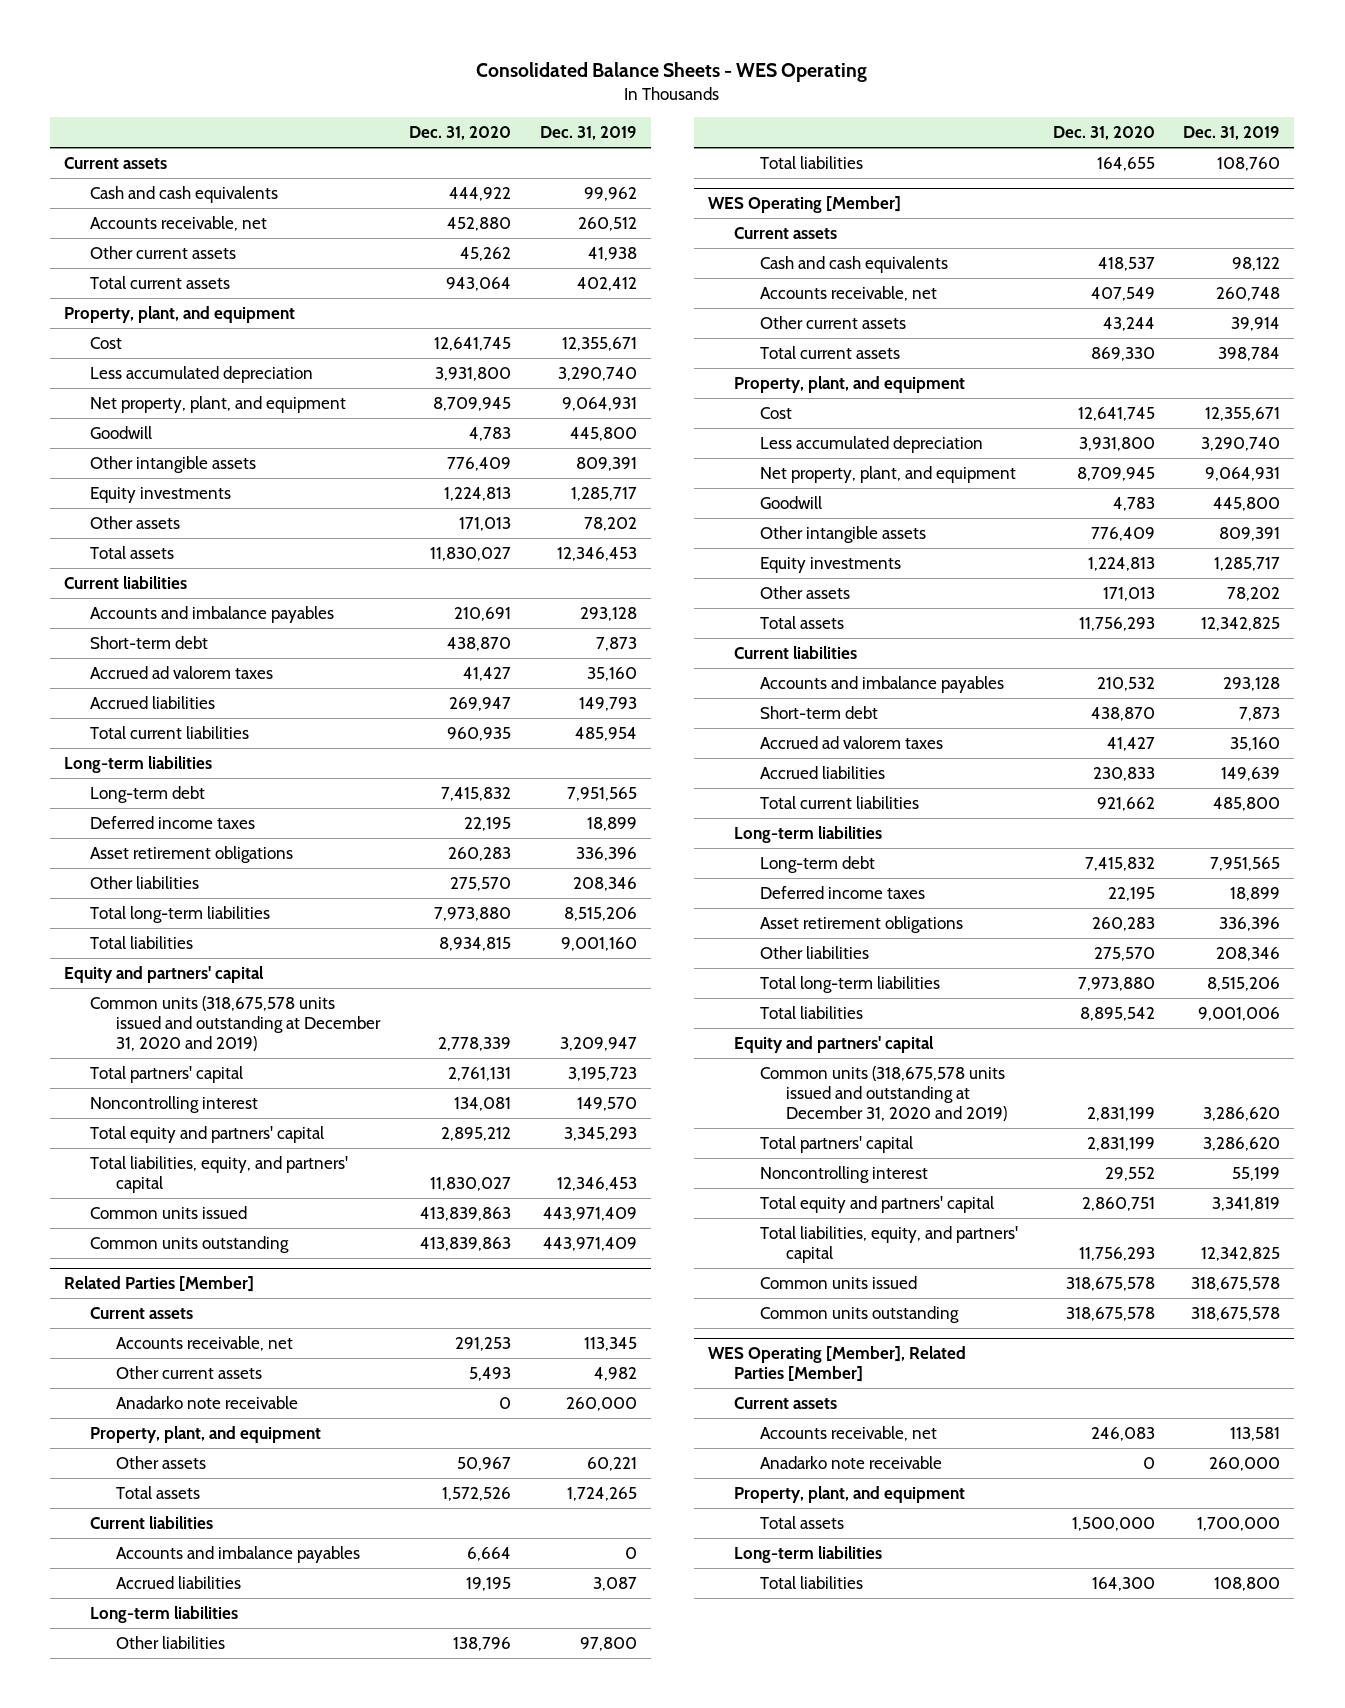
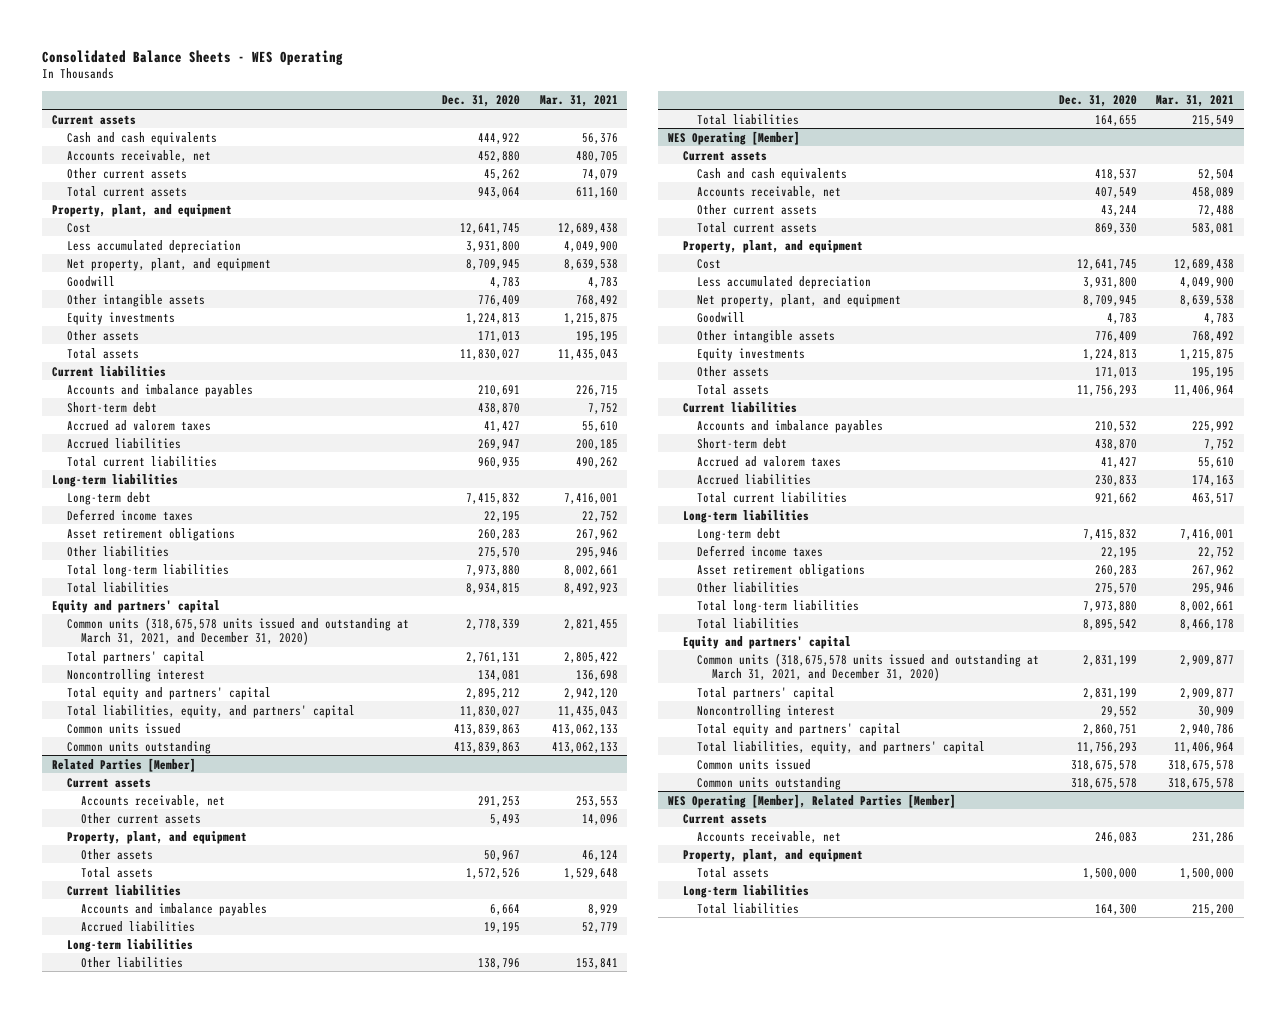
- | Dec. 31, 2020 | Dec. 31, 2019
+ | Dec. 31, 2020 | Mar. 31, 2021
- Common units (318,675,578 units issued and outstanding at December 31, 2020 and 2019) | 2,778,339 | 3,209,947
+ Common units (318,675,578 units issued and outstanding at March 31, 2021, and December 31, 2020) | 2,778,339 | 2,821,455
@ Related Parties [Member]
- Anadarko note receivable | 0 | 260,000
@ WES Operating [Member]
- Common units (318,675,578 units issued and outstanding at December 31, 2020 and 2019) | 2,831,199 | 3,286,620
+ Common units (318,675,578 units issued and outstanding at March 31, 2021, and December 31, 2020) | 2,831,199 | 2,909,877
@ WES Operating [Member], Related Parties [Member]
- Anadarko note receivable | 0 | 260,000

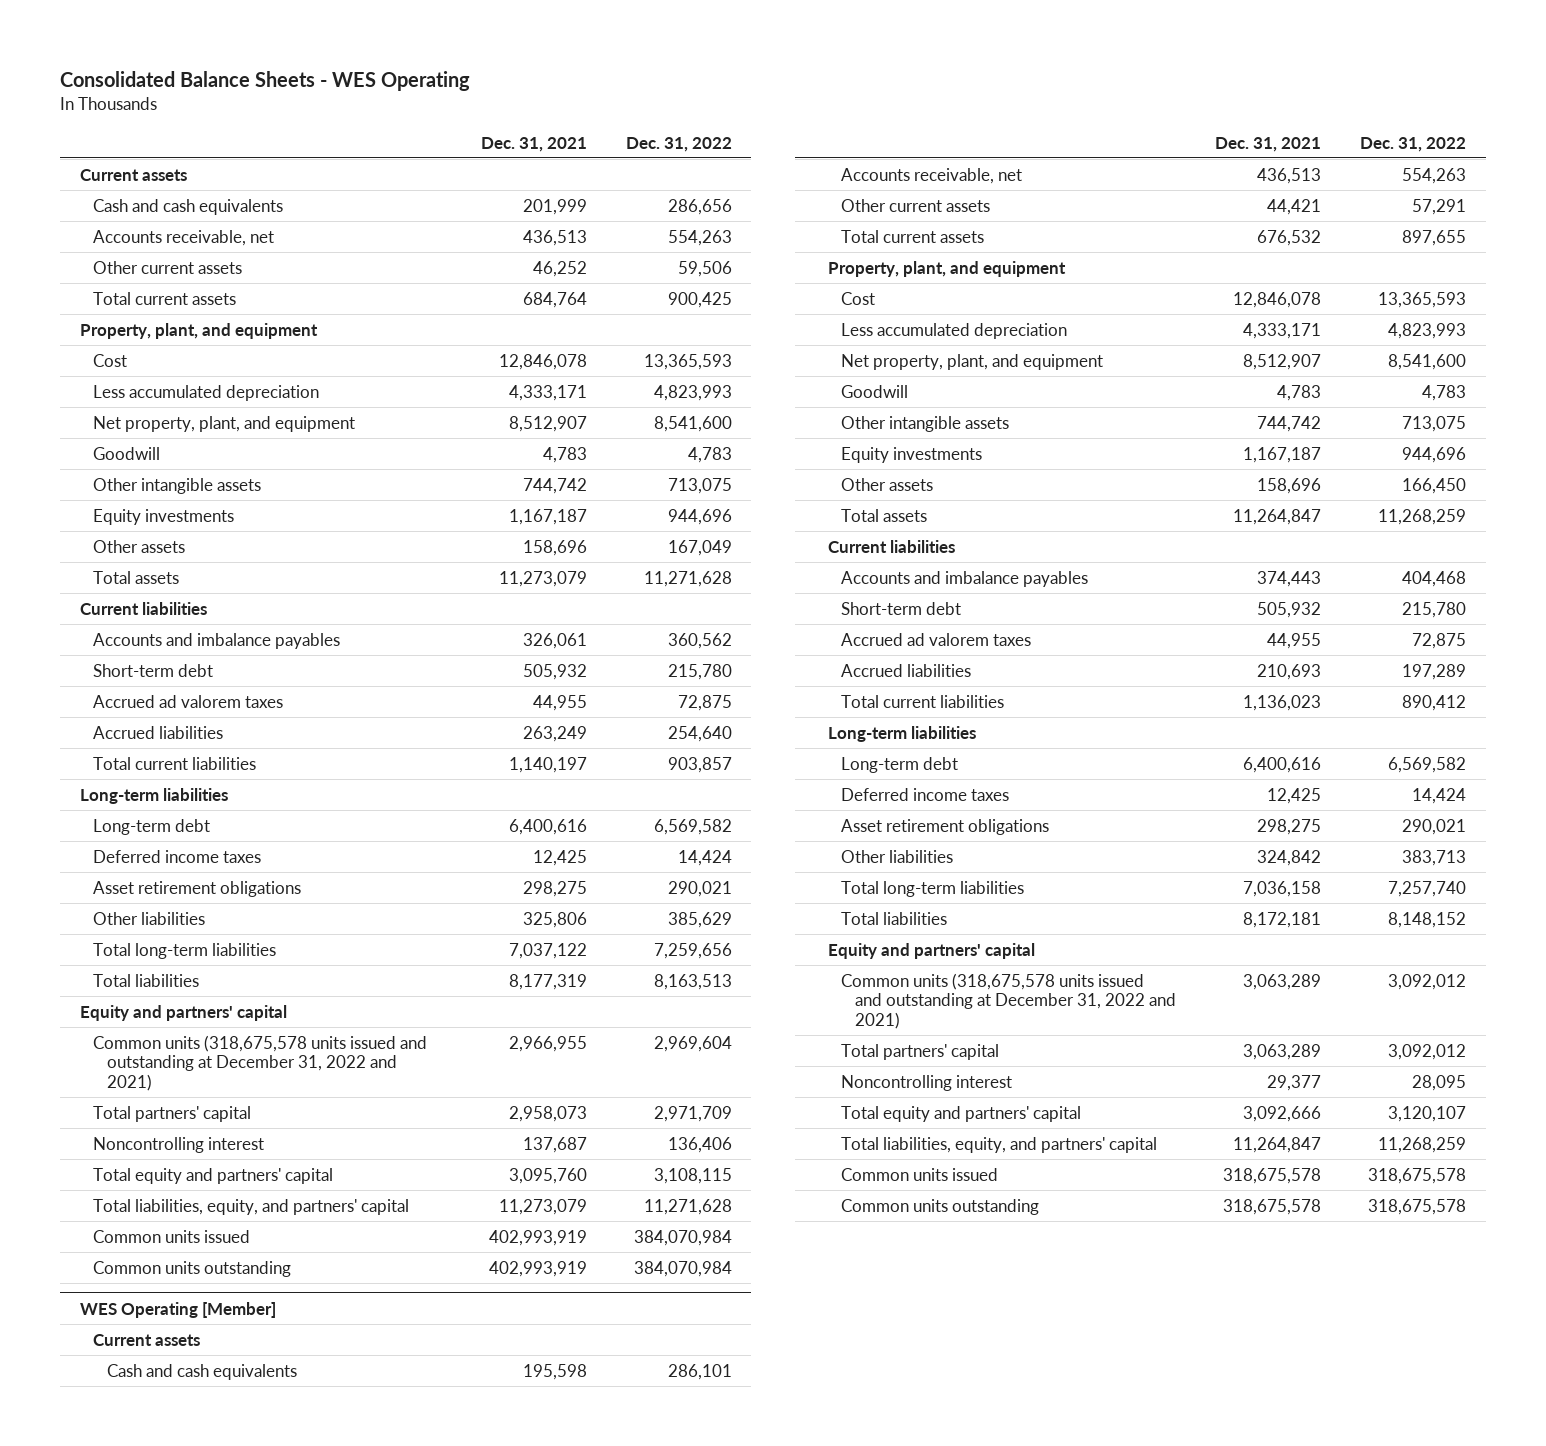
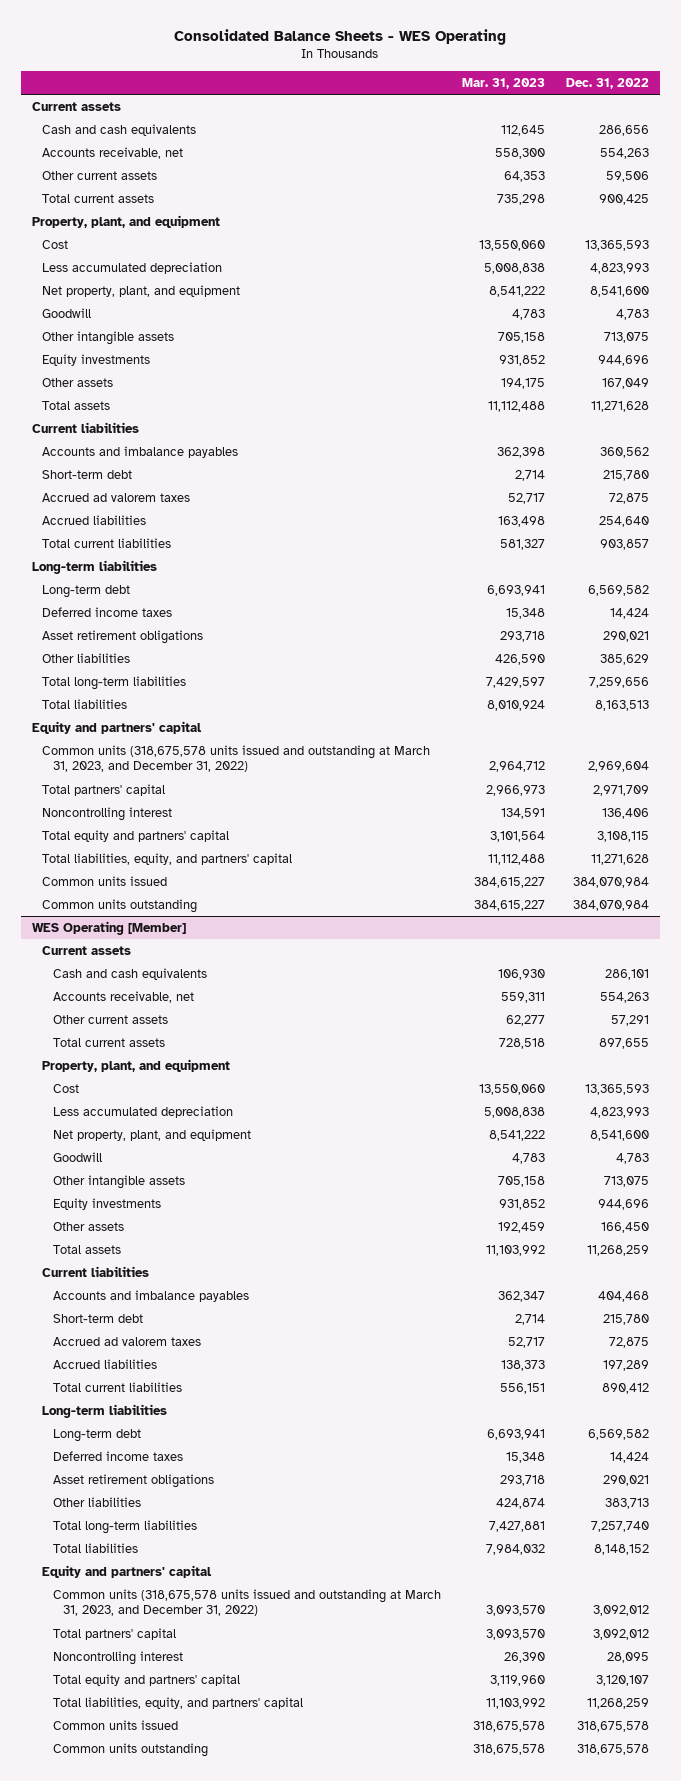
- | Dec. 31, 2021 | Dec. 31, 2022
+ | Mar. 31, 2023 | Dec. 31, 2022
- Common units (318,675,578 units issued and outstanding at December 31, 2022 and 2021) | 2,966,955 | 2,969,604
+ Common units (318,675,578 units issued and outstanding at March 31, 2023, and December 31, 2022) | 2,964,712 | 2,969,604
@ WES Operating [Member]
- Common units (318,675,578 units issued and outstanding at December 31, 2022 and 2021) | 3,063,289 | 3,092,012
+ Common units (318,675,578 units issued and outstanding at March 31, 2023, and December 31, 2022) | 3,093,570 | 3,092,012

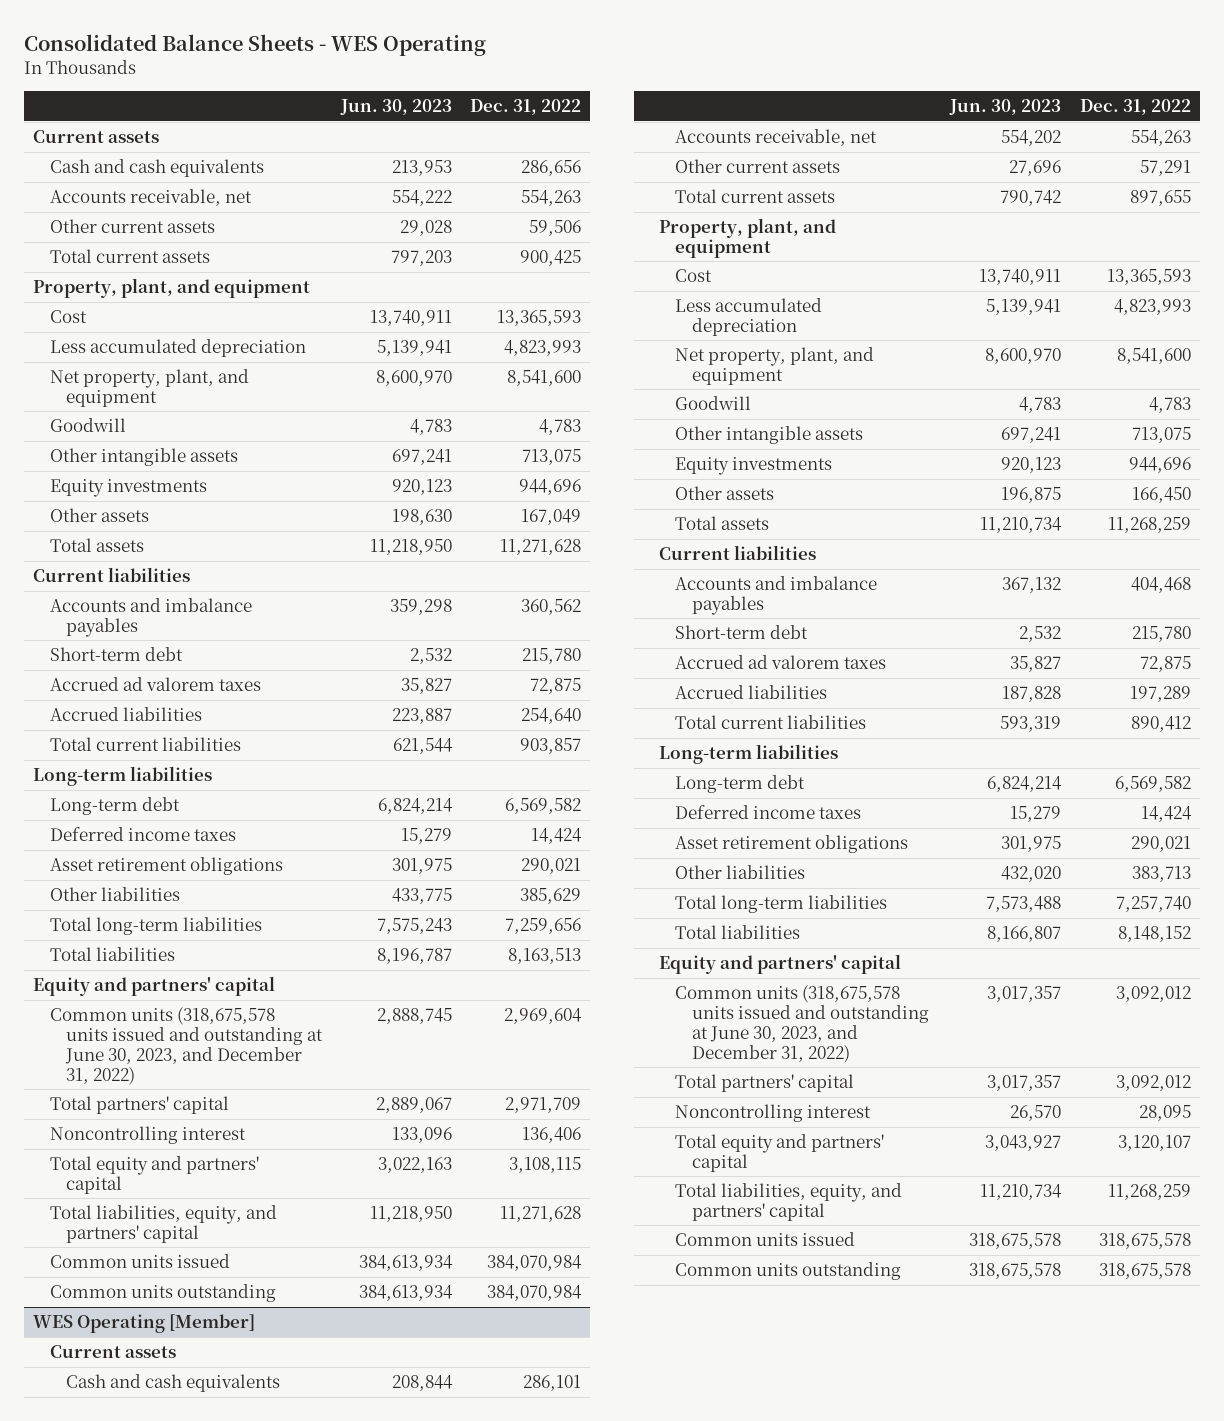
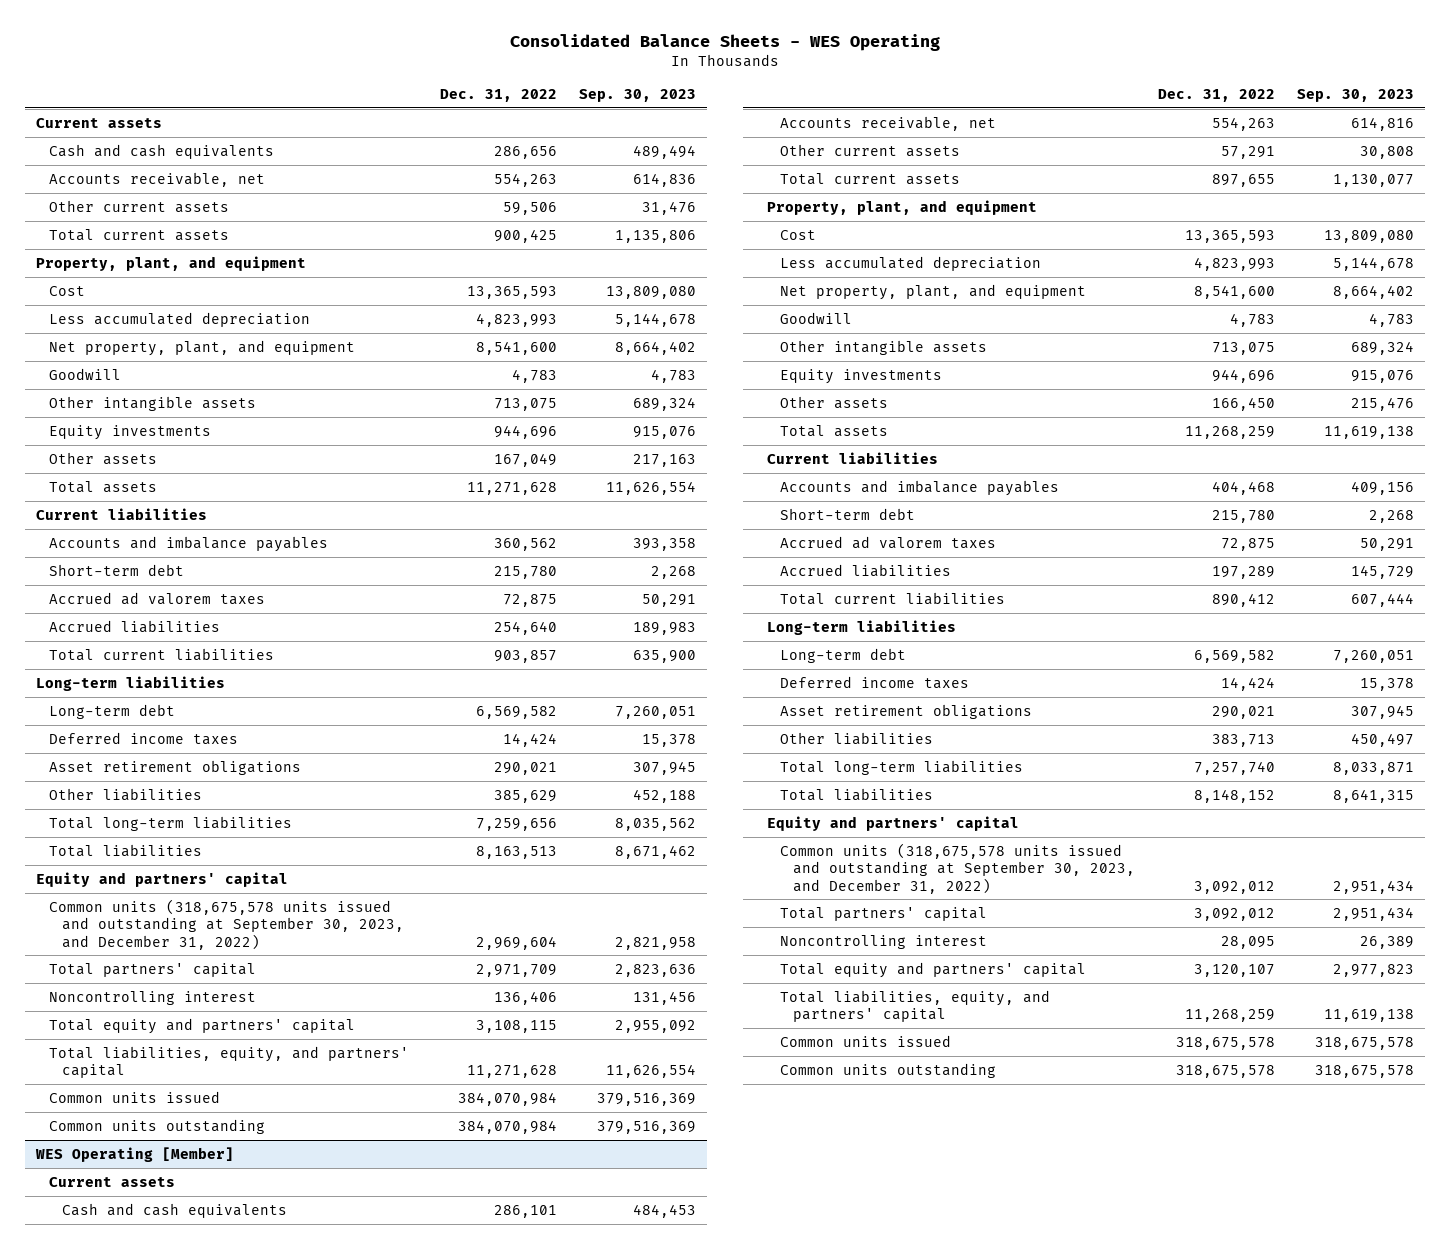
- | Jun. 30, 2023 | Dec. 31, 2022
+ | Dec. 31, 2022 | Sep. 30, 2023
- Common units (318,675,578 units issued and outstanding at June 30, 2023, and December 31, 2022) | 2,888,745 | 2,969,604
+ Common units (318,675,578 units issued and outstanding at September 30, 2023, and December 31, 2022) | 2,969,604 | 2,821,958
@ WES Operating [Member]
- Common units (318,675,578 units issued and outstanding at June 30, 2023, and December 31, 2022) | 3,017,357 | 3,092,012
+ Common units (318,675,578 units issued and outstanding at September 30, 2023, and December 31, 2022) | 3,092,012 | 2,951,434

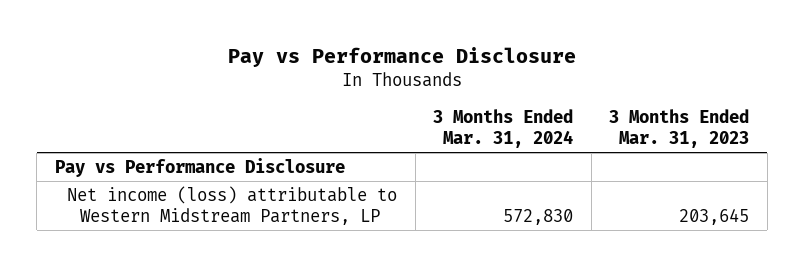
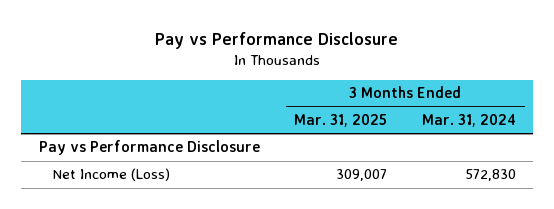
- | 3 Months Ended Mar. 31, 2024 | 3 Months Ended Mar. 31, 2023
+ | 3 Months Ended Mar. 31, 2025 | 3 Months Ended Mar. 31, 2024
- Net income (loss) attributable to Western Midstream Partners, LP | 572,830 | 203,645
+ Net Income (Loss) | 309,007 | 572,830

